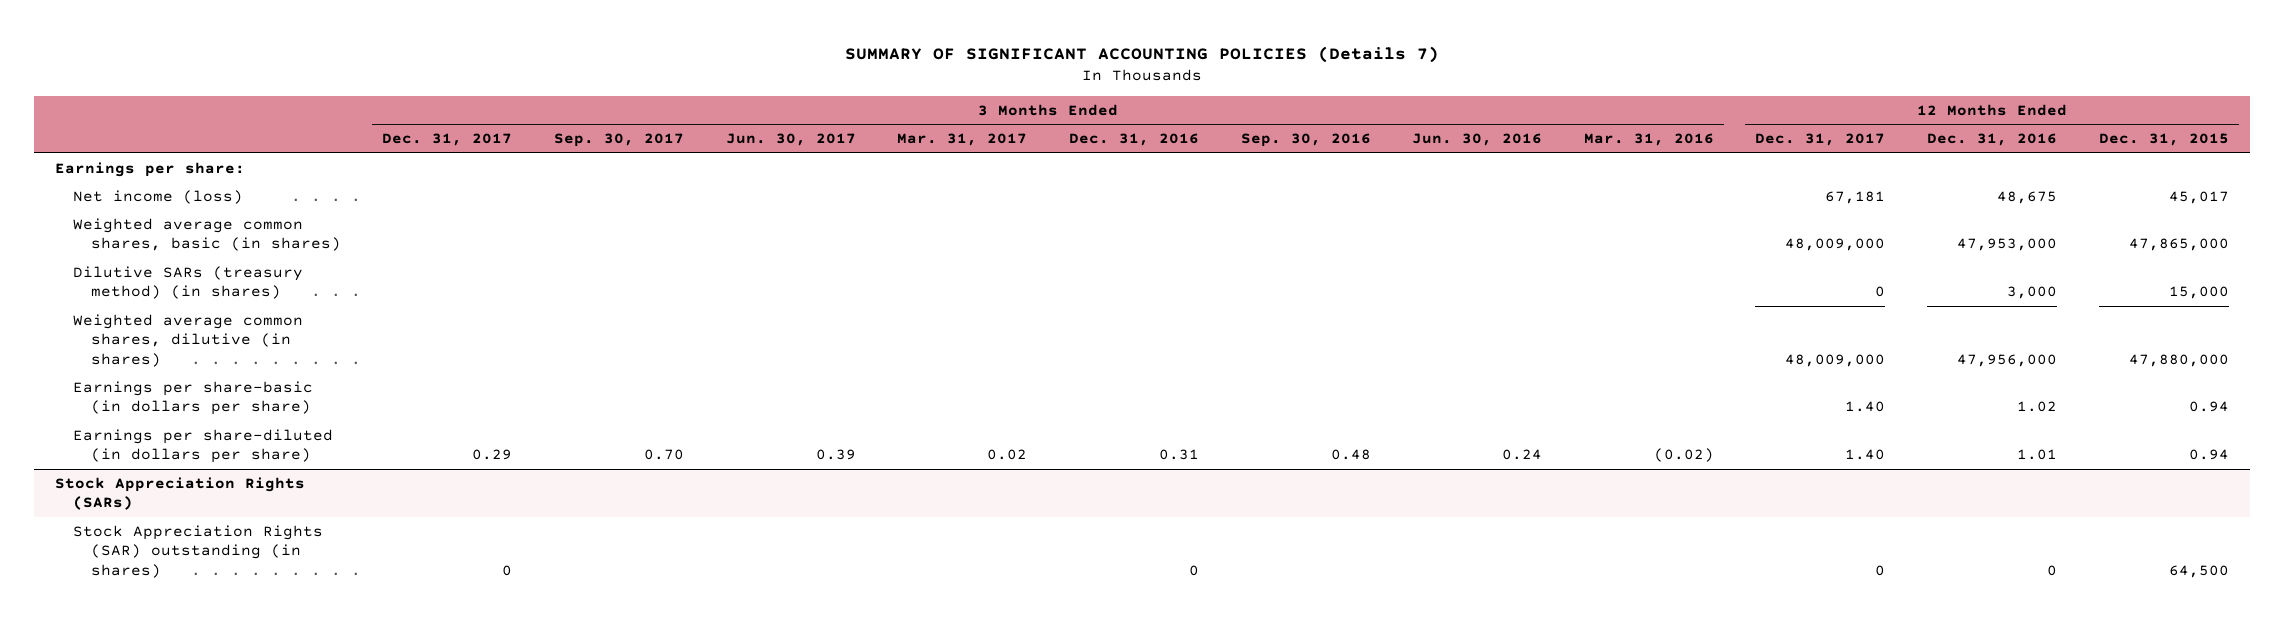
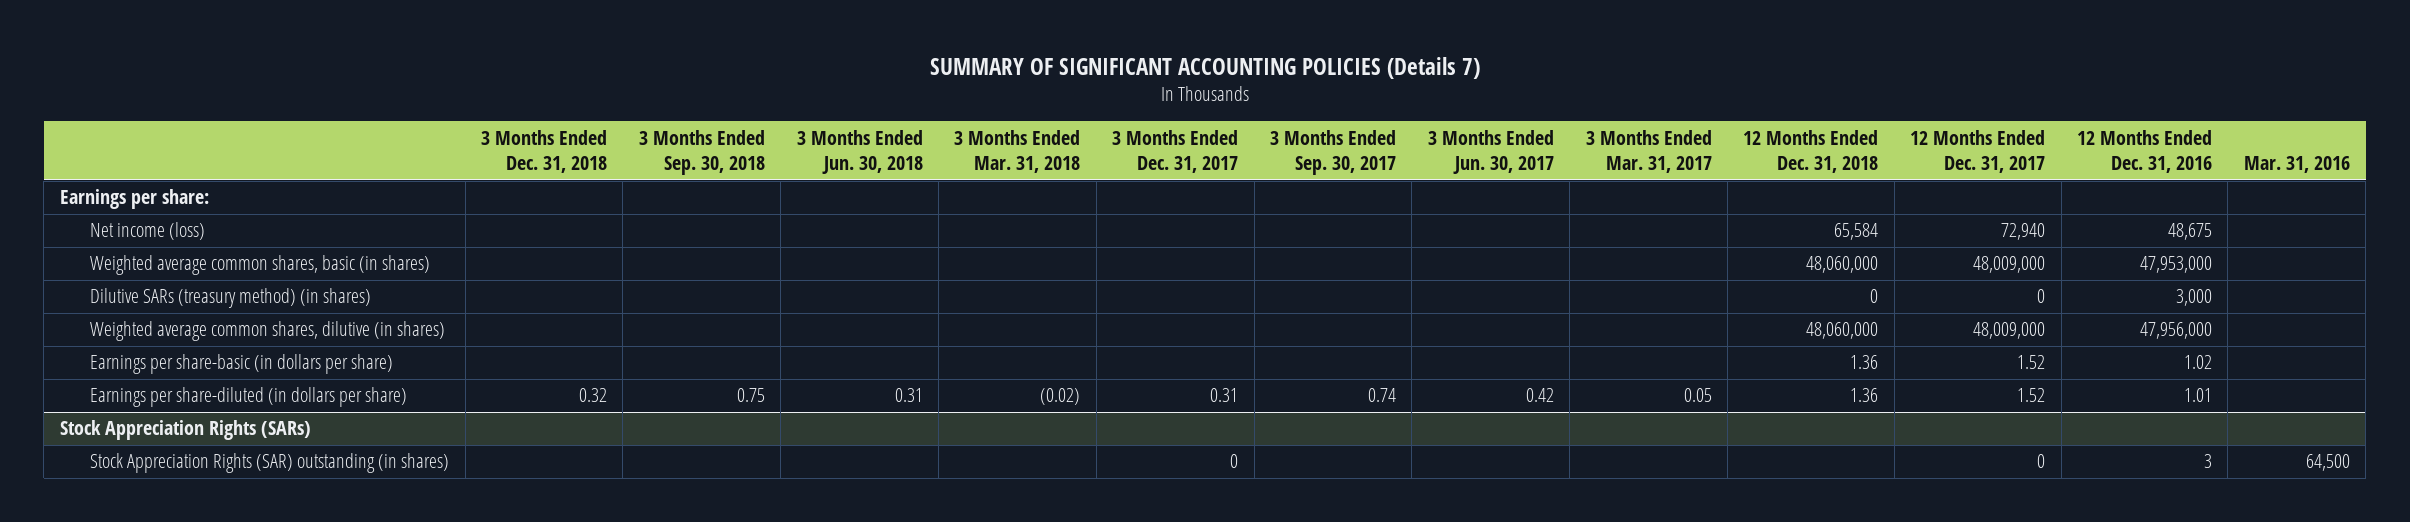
- | 3 Months Ended Dec. 31, 2017 | 3 Months Ended Sep. 30, 2017 | 3 Months Ended Jun. 30, 2017 | 3 Months Ended Mar. 31, 2017 | 3 Months Ended Dec. 31, 2016 | 3 Months Ended Sep. 30, 2016 | 3 Months Ended Jun. 30, 2016 | 3 Months Ended Mar. 31, 2016 | 12 Months Ended Dec. 31, 2017 | 12 Months Ended Dec. 31, 2016 | 12 Months Ended Dec. 31, 2015
+ | 3 Months Ended Dec. 31, 2018 | 3 Months Ended Sep. 30, 2018 | 3 Months Ended Jun. 30, 2018 | 3 Months Ended Mar. 31, 2018 | 3 Months Ended Dec. 31, 2017 | 3 Months Ended Sep. 30, 2017 | 3 Months Ended Jun. 30, 2017 | 3 Months Ended Mar. 31, 2017 | 12 Months Ended Dec. 31, 2018 | 12 Months Ended Dec. 31, 2017 | 12 Months Ended Dec. 31, 2016 | Mar. 31, 2016
- Net income (loss) | | | | | | | | | 67,181 | 48,675 | 45,017
+ Net income (loss) | | | | | | | | | 65,584 | 72,940 | 48,675 |
- Earnings per share-basic (in dollars per share) | | | | | | | | | 1.40 | 1.02 | 0.94
- Earnings per share-diluted (in dollars per share) | 0.29 | 0.70 | 0.39 | 0.02 | 0.31 | 0.48 | 0.24 | (0.02) | 1.40 | 1.01 | 0.94
+ Earnings per share-basic (in dollars per share) | | | | | | | | | 1.36 | 1.52 | 1.02 |
+ Earnings per share-diluted (in dollars per share) | 0.32 | 0.75 | 0.31 | (0.02) | 0.31 | 0.74 | 0.42 | 0.05 | 1.36 | 1.52 | 1.01 |
@ Stock Appreciation Rights (SARs)
- Stock Appreciation Rights (SAR) outstanding (in shares) | 0 | | | | 0 | | | | 0 | 0 | 64,500
+ Stock Appreciation Rights (SAR) outstanding (in shares) | | | | | 0 | | | | | 0 | 3 | 64,500

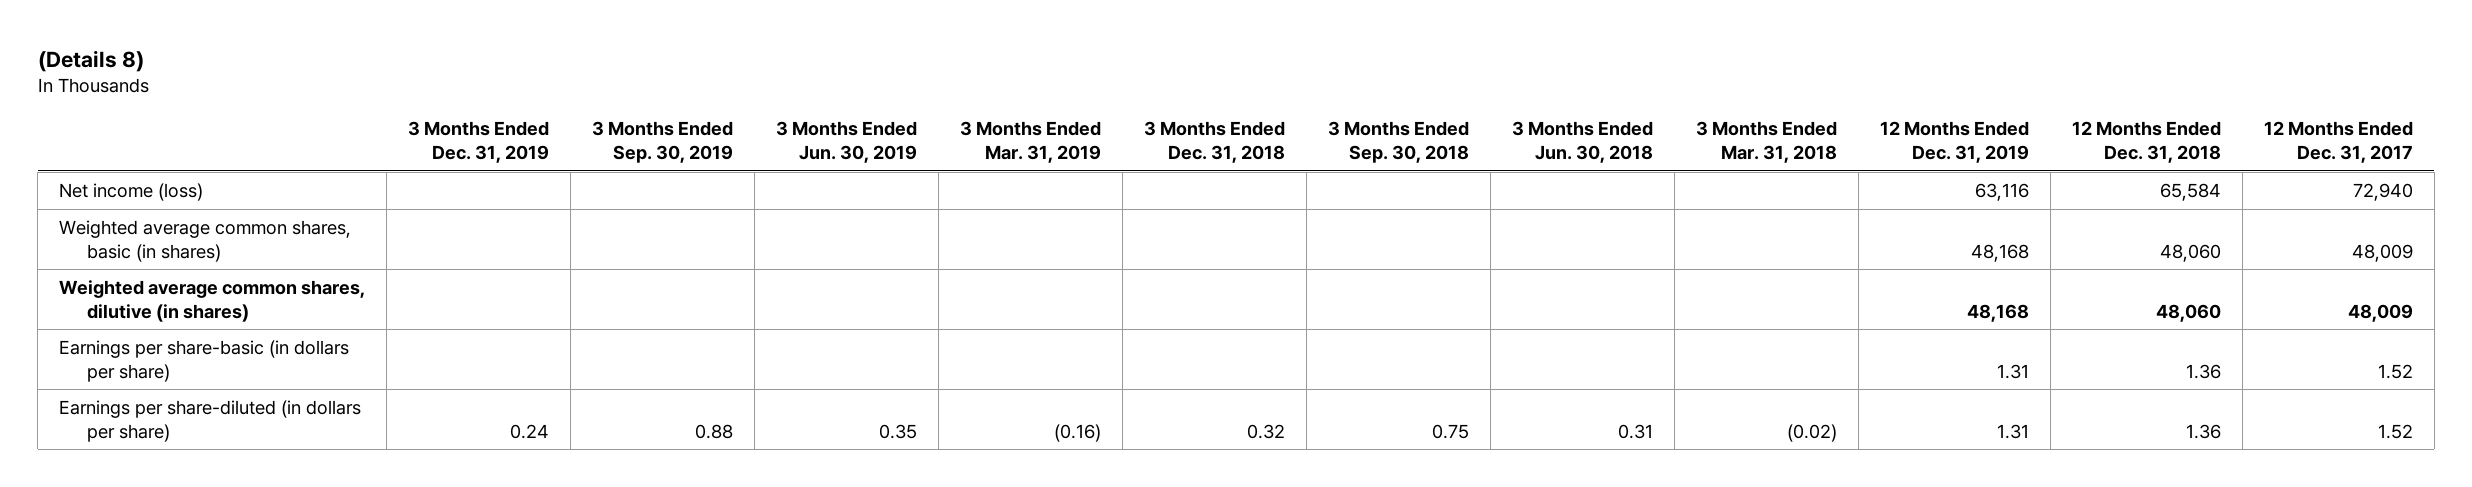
- SUMMARY OF SIGNIFICANT ACCOUNTING POLICIES (Details 7)
+ (Details 8)
- | 3 Months Ended Dec. 31, 2018 | 3 Months Ended Sep. 30, 2018 | 3 Months Ended Jun. 30, 2018 | 3 Months Ended Mar. 31, 2018 | 3 Months Ended Dec. 31, 2017 | 3 Months Ended Sep. 30, 2017 | 3 Months Ended Jun. 30, 2017 | 3 Months Ended Mar. 31, 2017 | 12 Months Ended Dec. 31, 2018 | 12 Months Ended Dec. 31, 2017 | 12 Months Ended Dec. 31, 2016 | Mar. 31, 2016
+ | 3 Months Ended Dec. 31, 2019 | 3 Months Ended Sep. 30, 2019 | 3 Months Ended Jun. 30, 2019 | 3 Months Ended Mar. 31, 2019 | 3 Months Ended Dec. 31, 2018 | 3 Months Ended Sep. 30, 2018 | 3 Months Ended Jun. 30, 2018 | 3 Months Ended Mar. 31, 2018 | 12 Months Ended Dec. 31, 2019 | 12 Months Ended Dec. 31, 2018 | 12 Months Ended Dec. 31, 2017
- Earnings per share:
- Weighted average common shares, basic (in shares) | | | | | | | | | 48,060,000 | 48,009,000 | 47,953,000 |
- Dilutive SARs (treasury method) (in shares) | | | | | | | | | 0 | 0 | 3,000 |
- Weighted average common shares, dilutive (in shares) | | | | | | | | | 48,060,000 | 48,009,000 | 47,956,000 |
+ Weighted average common shares, basic (in shares) | | | | | | | | | 48,168 | 48,060 | 48,009
+ Weighted average common shares, dilutive (in shares) | | | | | | | | | 48,168 | 48,060 | 48,009
- Stock Appreciation Rights (SARs)
- Stock Appreciation Rights (SAR) outstanding (in shares) | | | | | 0 | | | | | 0 | 3 | 64,500

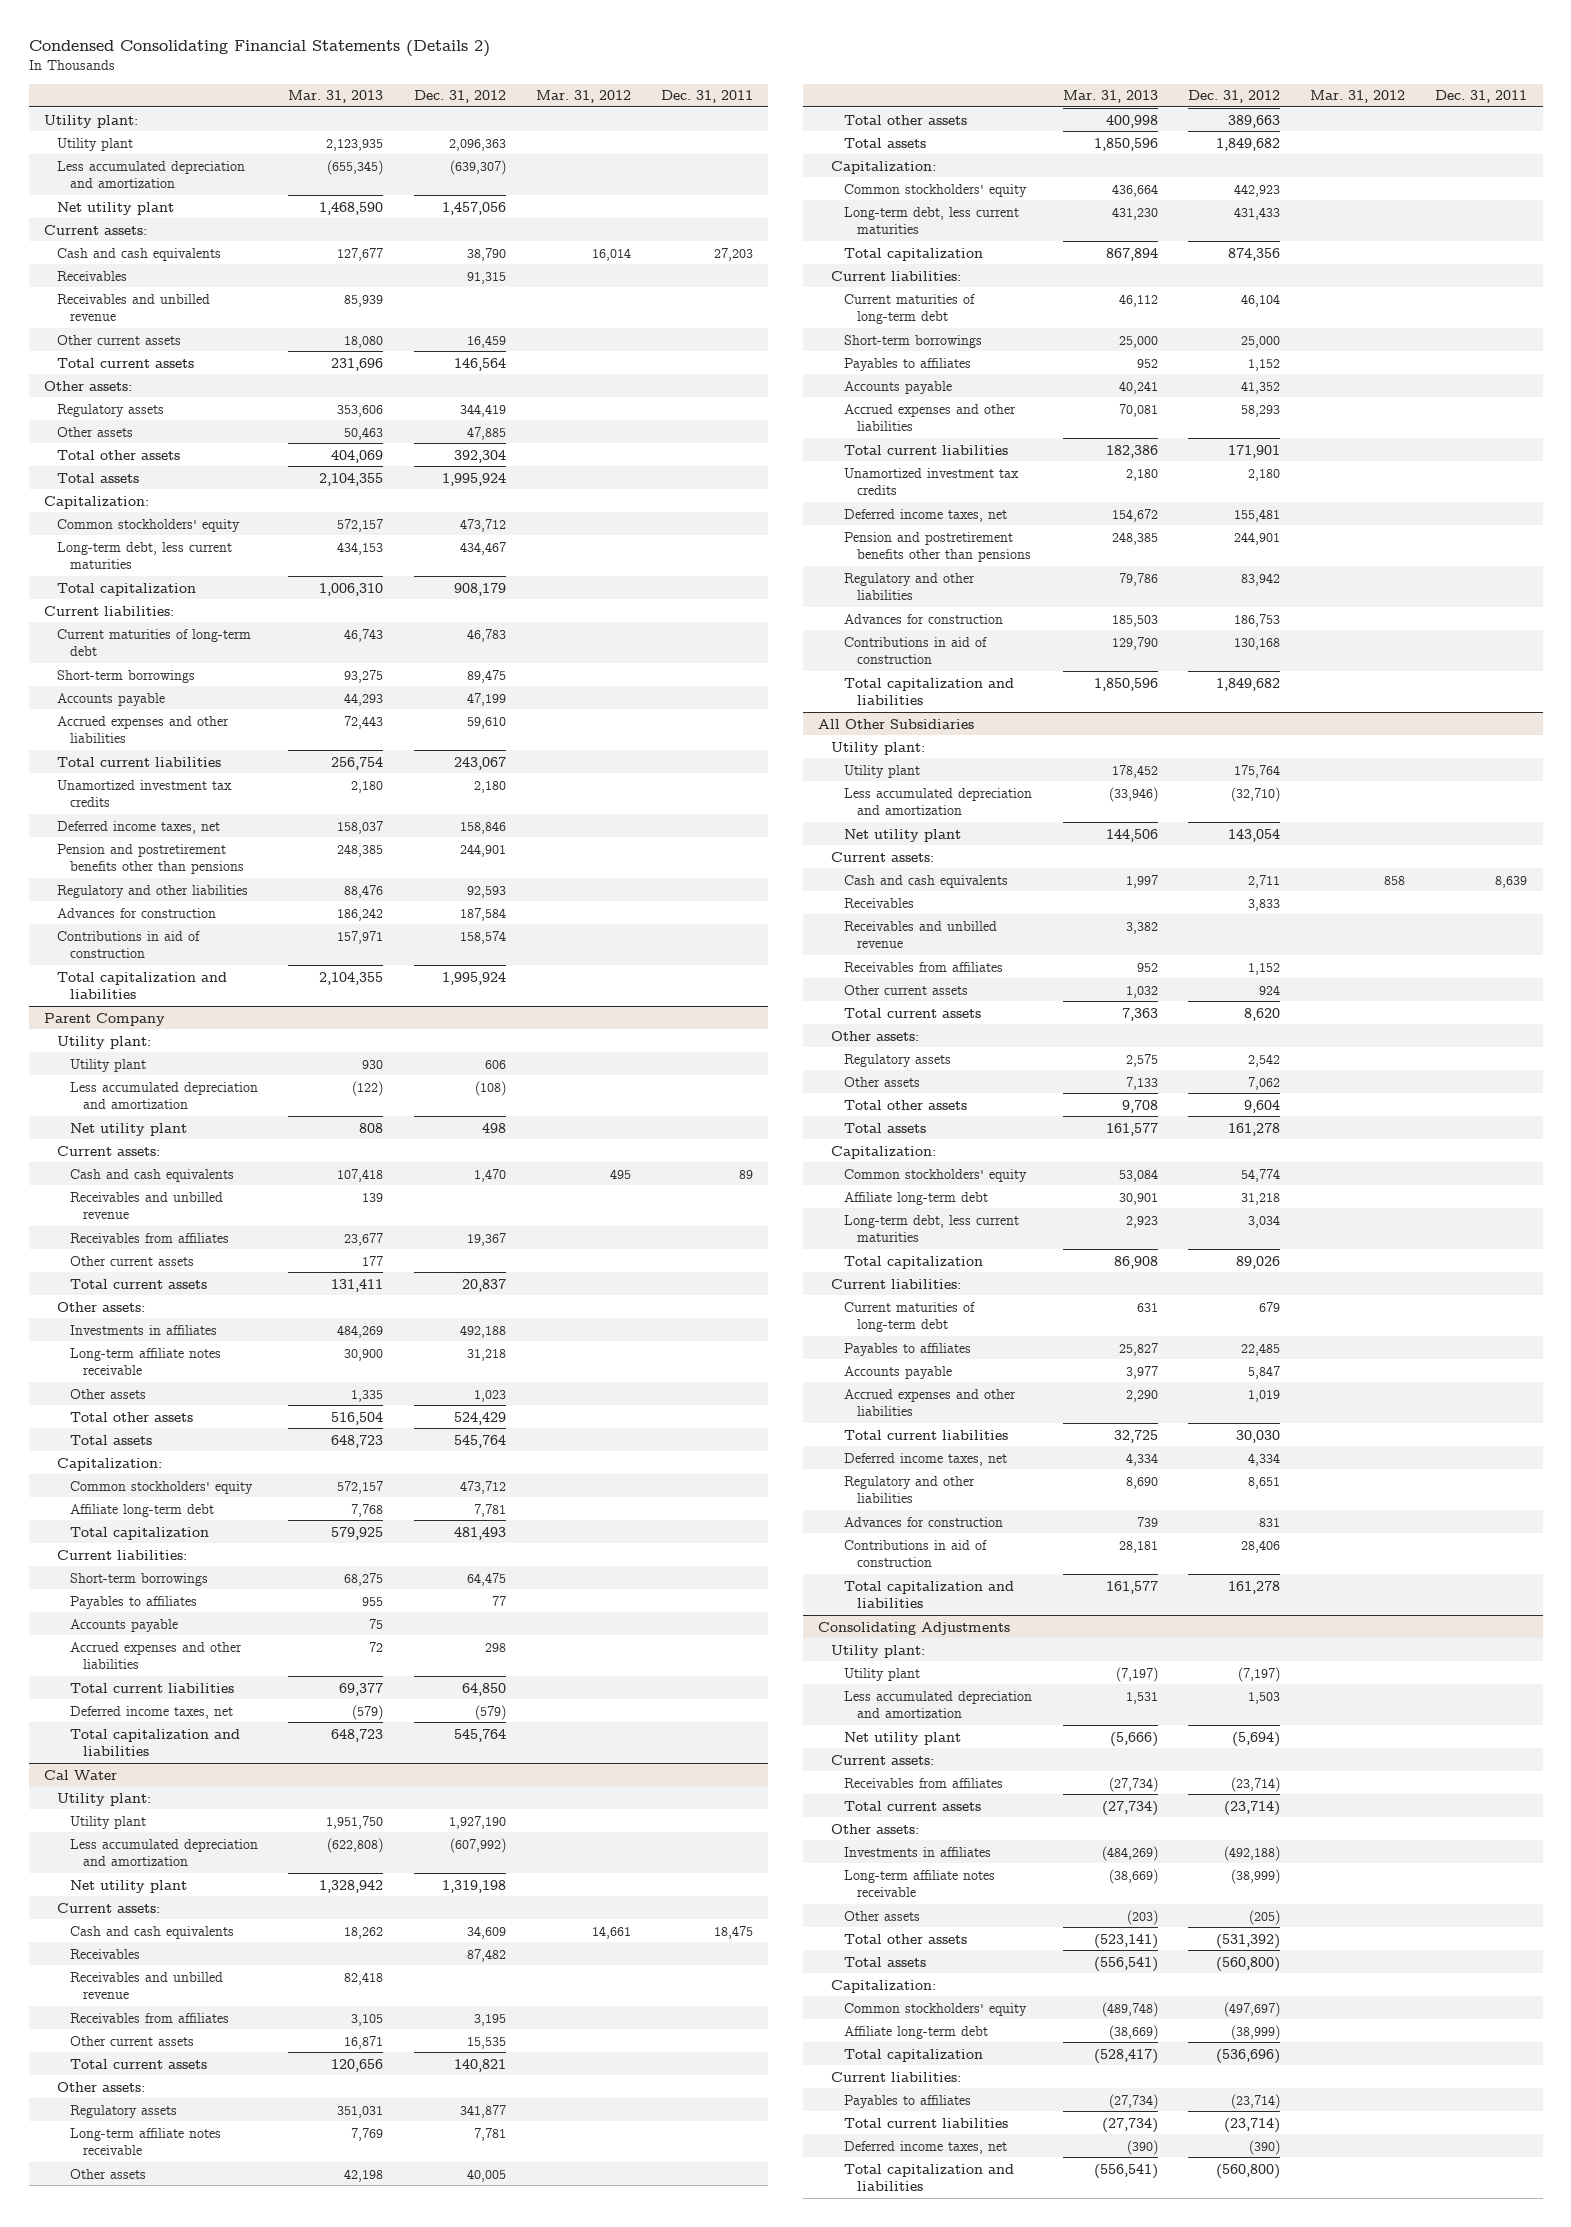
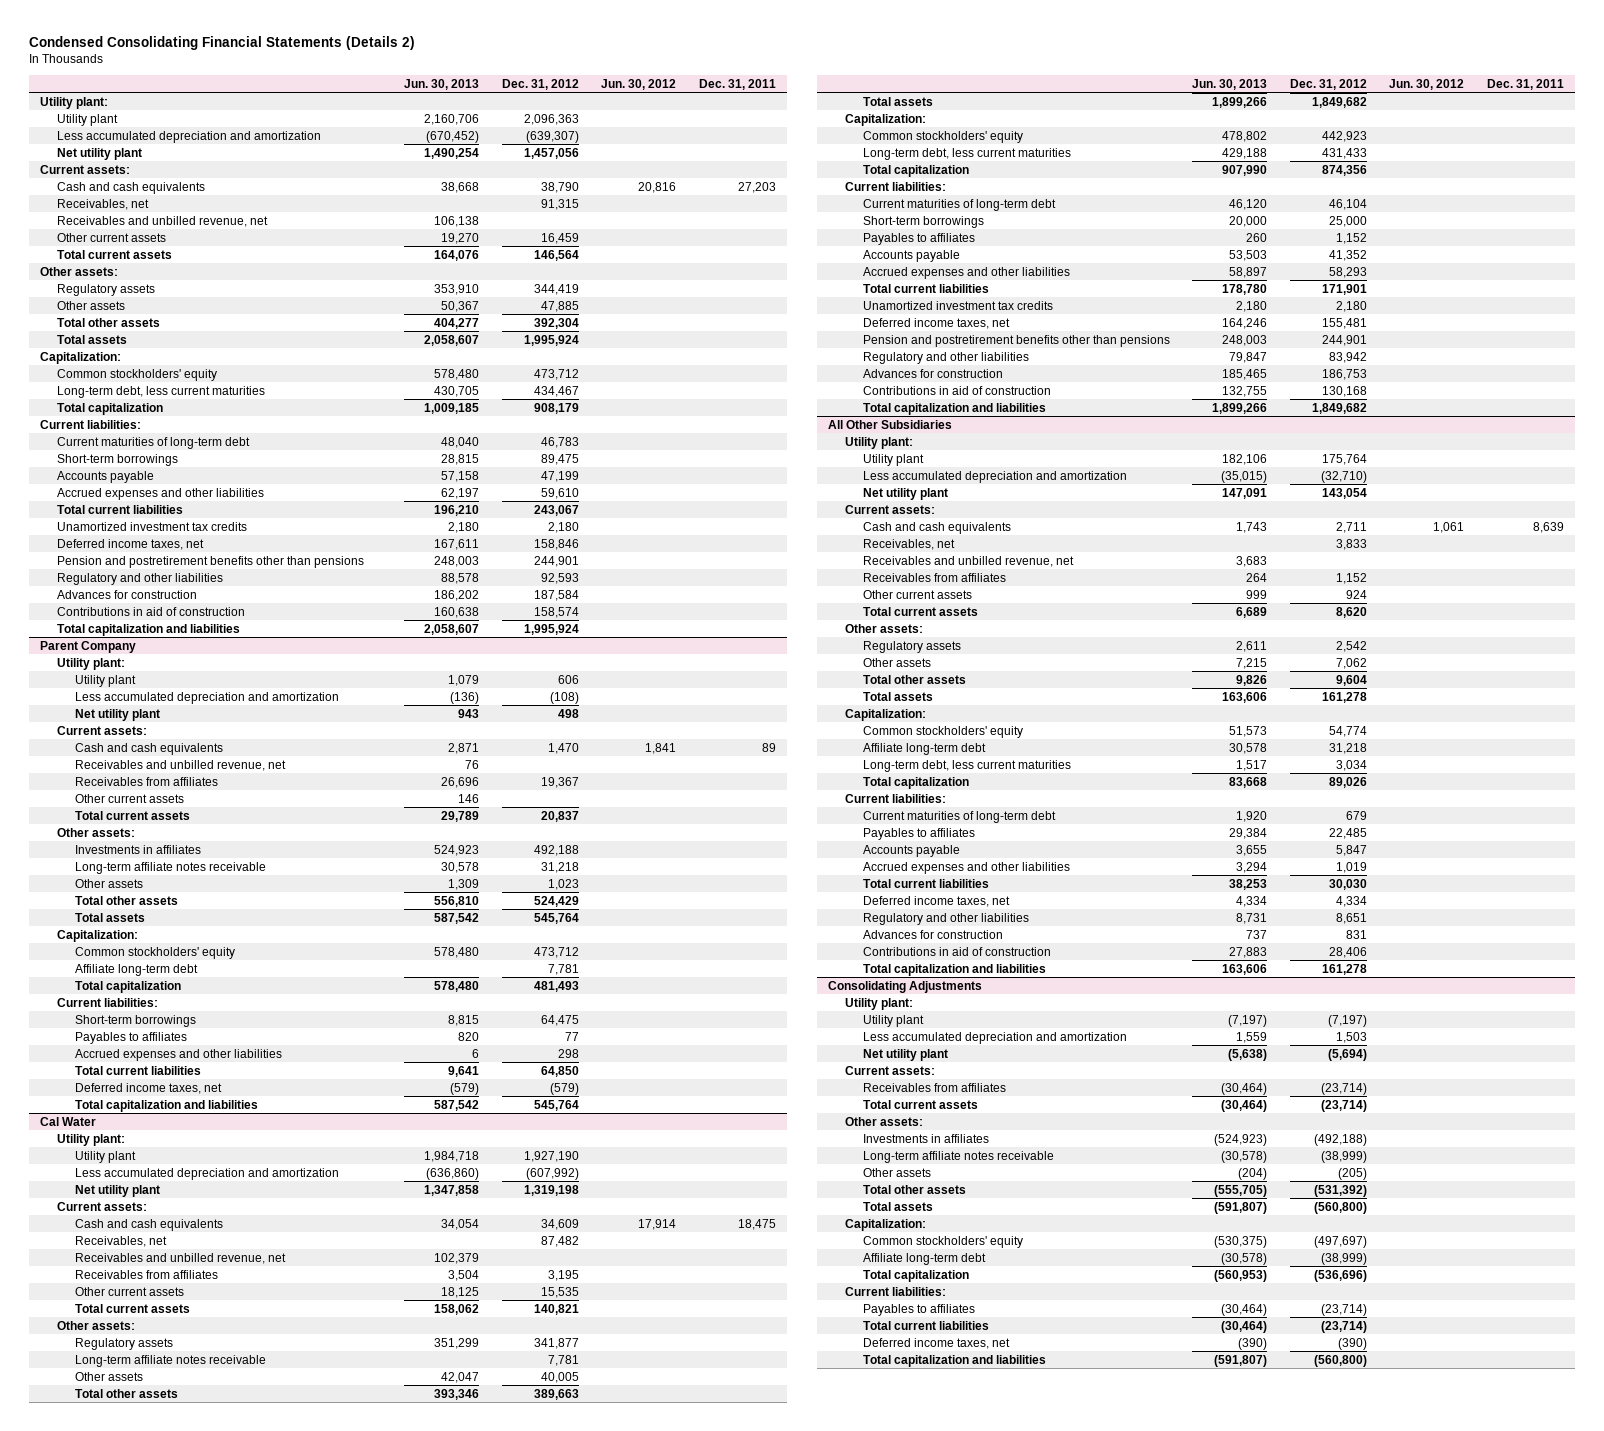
- | Mar. 31, 2013 | Dec. 31, 2012 | Mar. 31, 2012 | Dec. 31, 2011
+ | Jun. 30, 2013 | Dec. 31, 2012 | Jun. 30, 2012 | Dec. 31, 2011
- Receivables | | 91,315 | |
- Receivables and unbilled revenue | 85,939 | | |
+ Receivables, net | | 91,315 | |
+ Receivables and unbilled revenue, net | 106,138 | | |
@ Parent Company
- Receivables and unbilled revenue | 139 | | |
+ Receivables and unbilled revenue, net | 76 | | |
- Accounts payable | 75 | | |
@ Cal Water
- Receivables | | 87,482 | |
- Receivables and unbilled revenue | 82,418 | | |
+ Receivables, net | | 87,482 | |
+ Receivables and unbilled revenue, net | 102,379 | | |
@ All Other Subsidiaries
- Receivables | | 3,833 | |
- Receivables and unbilled revenue | 3,382 | | |
+ Receivables, net | | 3,833 | |
+ Receivables and unbilled revenue, net | 3,683 | | |

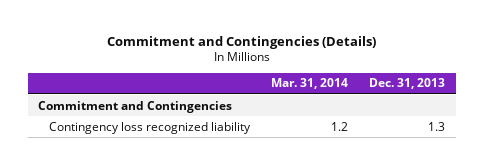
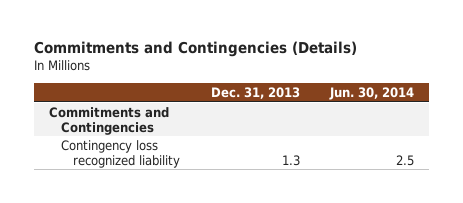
- Commitment and Contingencies (Details)
+ Commitments and Contingencies (Details)
- | Mar. 31, 2014 | Dec. 31, 2013
+ | Dec. 31, 2013 | Jun. 30, 2014
- Commitment and Contingencies
+ Commitments and Contingencies

